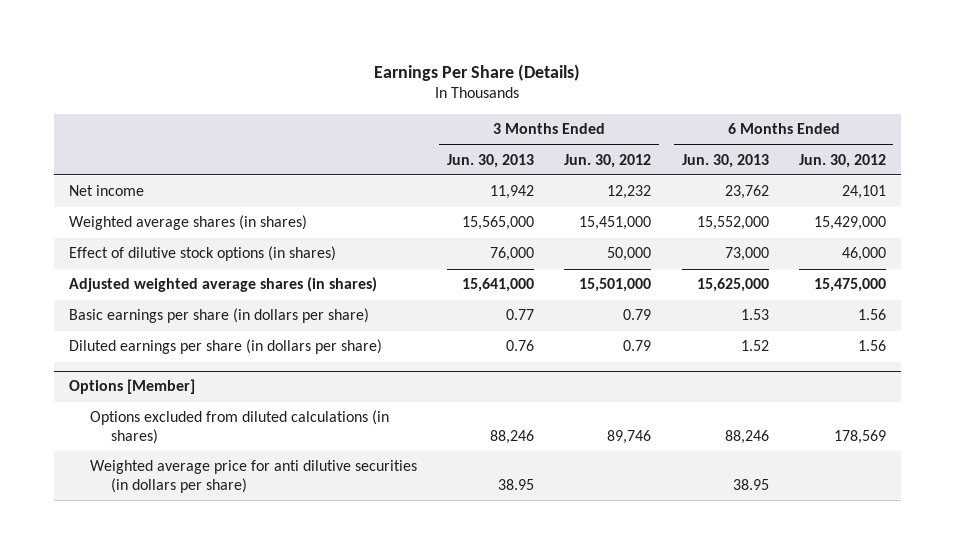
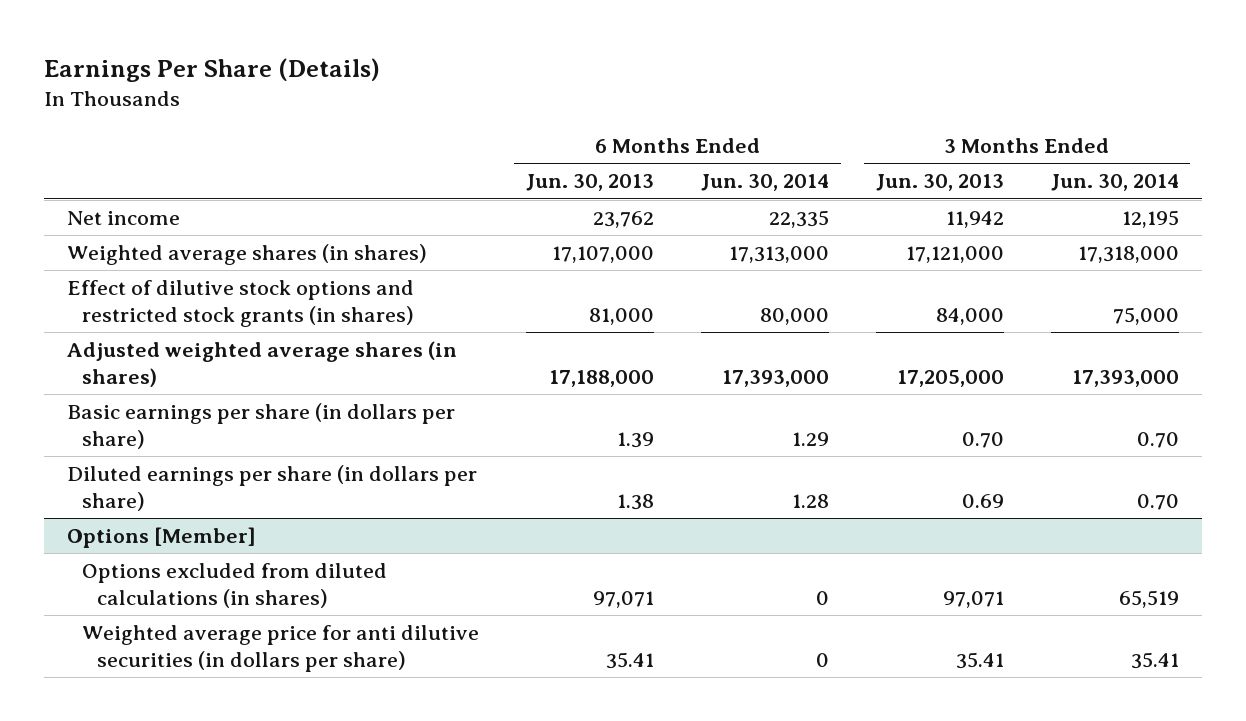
- | 3 Months Ended Jun. 30, 2013 | 3 Months Ended Jun. 30, 2012 | 6 Months Ended Jun. 30, 2013 | 6 Months Ended Jun. 30, 2012
+ | 6 Months Ended Jun. 30, 2013 | 6 Months Ended Jun. 30, 2014 | 3 Months Ended Jun. 30, 2013 | 3 Months Ended Jun. 30, 2014
- Weighted average shares (in shares) | 15,565,000 | 15,451,000 | 15,552,000 | 15,429,000
- Effect of dilutive stock options (in shares) | 76,000 | 50,000 | 73,000 | 46,000
- Adjusted weighted average shares (in shares) | 15,641,000 | 15,501,000 | 15,625,000 | 15,475,000
- Basic earnings per share (in dollars per share) | 0.77 | 0.79 | 1.53 | 1.56
- Diluted earnings per share (in dollars per share) | 0.76 | 0.79 | 1.52 | 1.56
+ Weighted average shares (in shares) | 17,107,000 | 17,313,000 | 17,121,000 | 17,318,000
+ Effect of dilutive stock options and restricted stock grants (in shares) | 81,000 | 80,000 | 84,000 | 75,000
+ Adjusted weighted average shares (in shares) | 17,188,000 | 17,393,000 | 17,205,000 | 17,393,000
+ Basic earnings per share (in dollars per share) | 1.39 | 1.29 | 0.70 | 0.70
+ Diluted earnings per share (in dollars per share) | 1.38 | 1.28 | 0.69 | 0.70
@ Options [Member]
- Options excluded from diluted calculations (in shares) | 88,246 | 89,746 | 88,246 | 178,569
- Weighted average price for anti dilutive securities (in dollars per share) | 38.95 | | 38.95 |
+ Options excluded from diluted calculations (in shares) | 97,071 | 0 | 97,071 | 65,519
+ Weighted average price for anti dilutive securities (in dollars per share) | 35.41 | 0 | 35.41 | 35.41

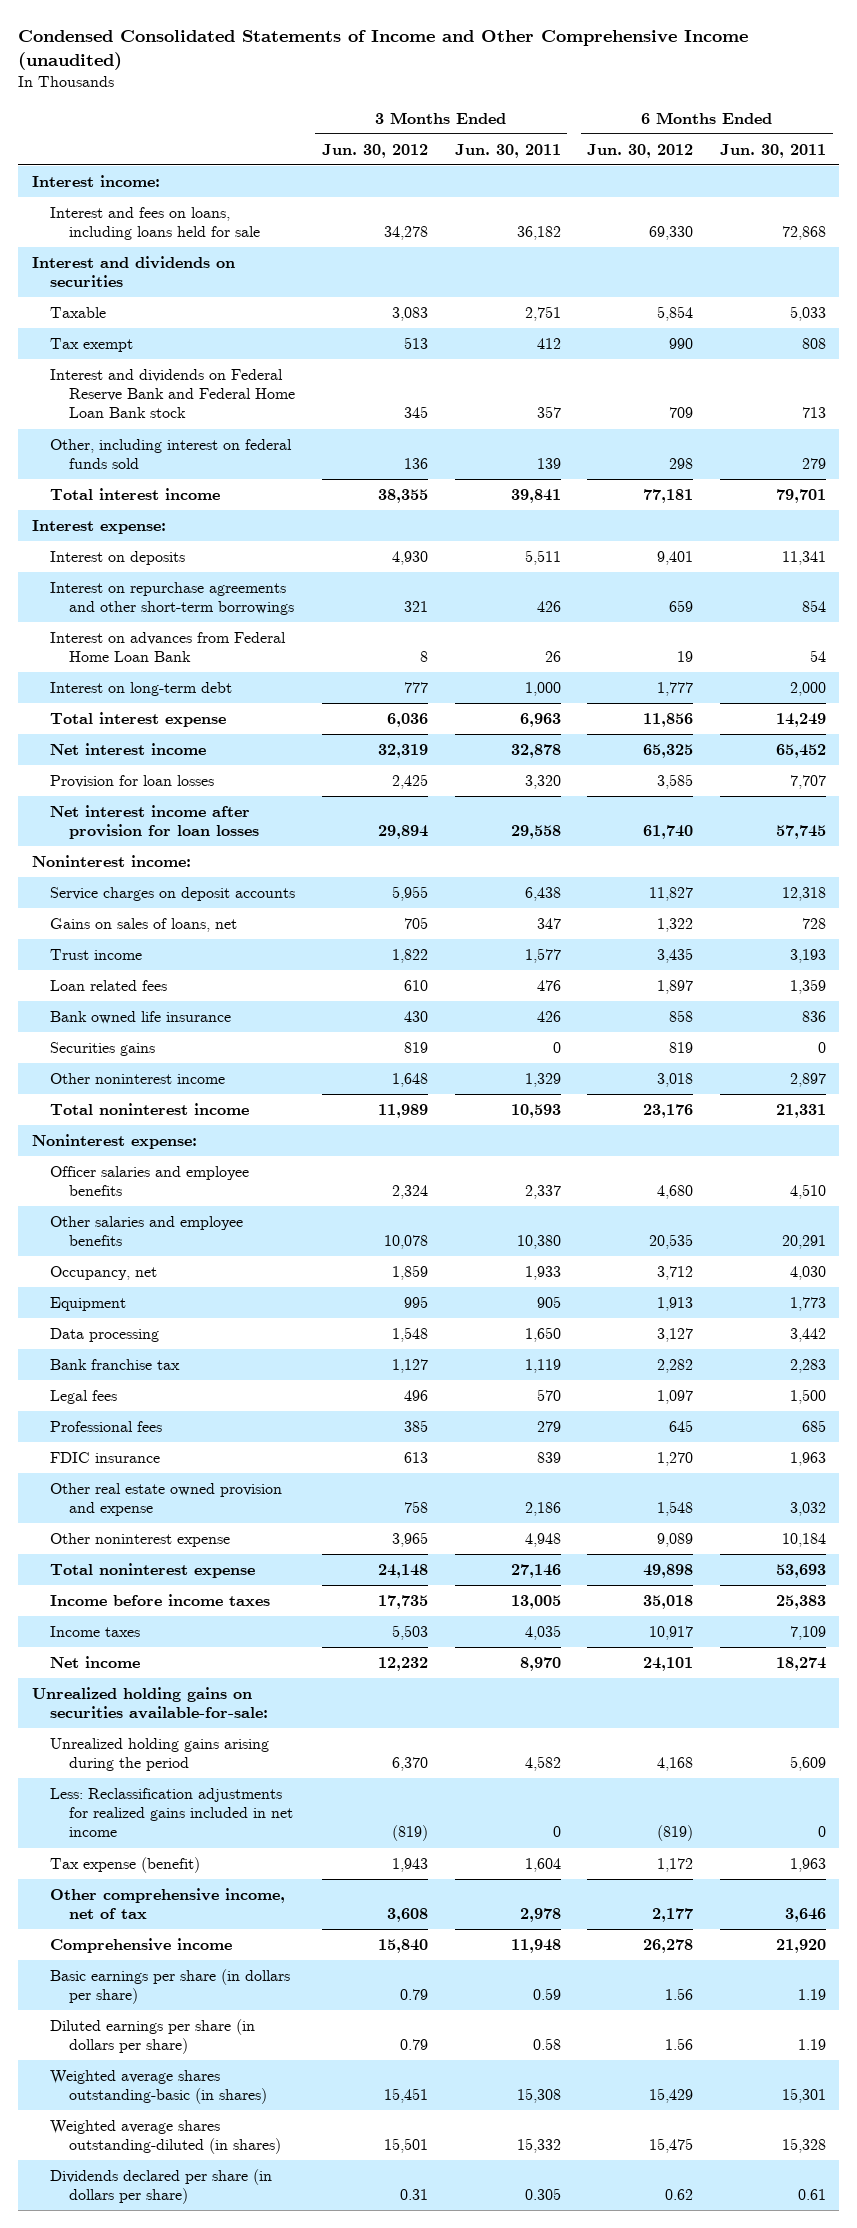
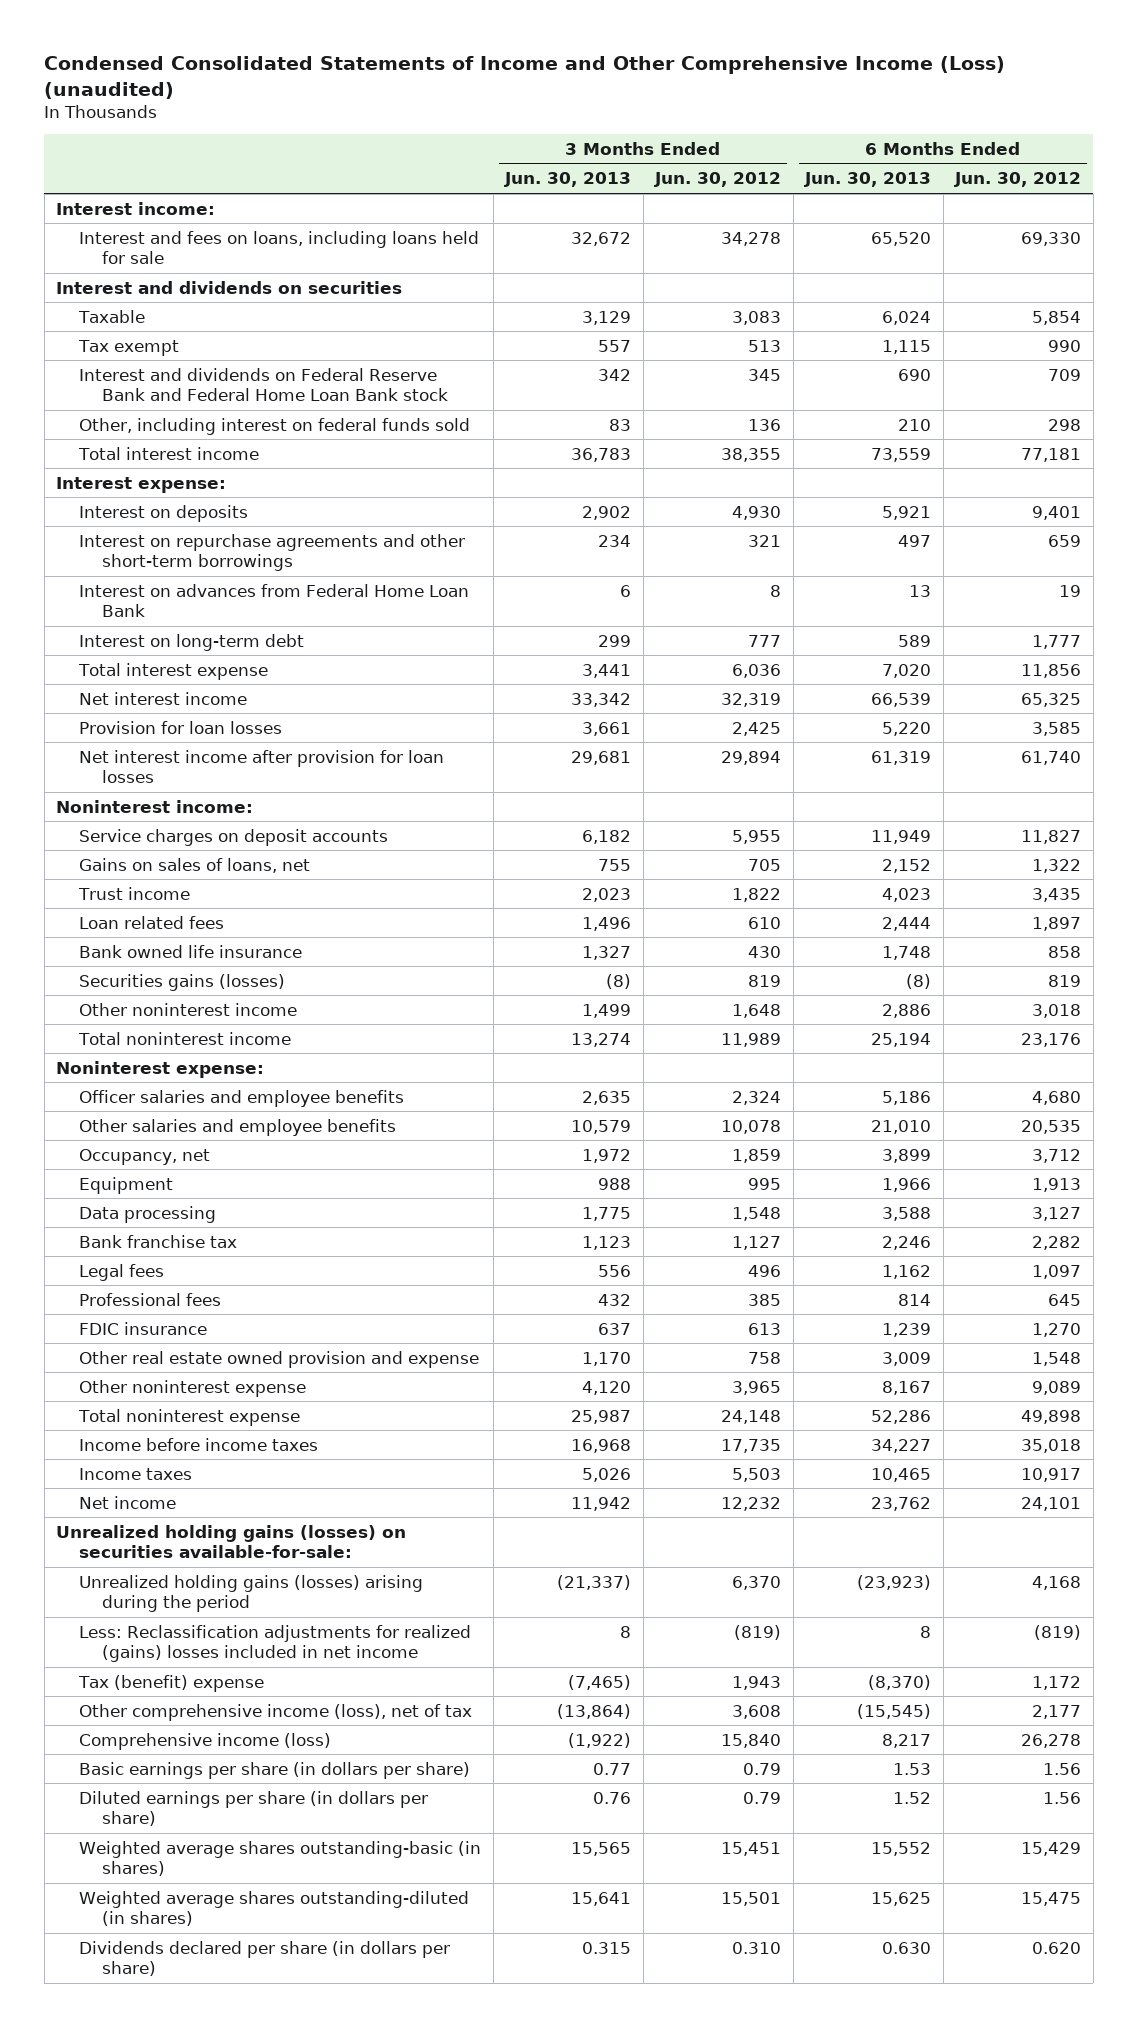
- Condensed Consolidated Statements of Income and Other Comprehensive Income (unaudited)
+ Condensed Consolidated Statements of Income and Other Comprehensive Income (Loss) (unaudited)
- | 3 Months Ended Jun. 30, 2012 | 3 Months Ended Jun. 30, 2011 | 6 Months Ended Jun. 30, 2012 | 6 Months Ended Jun. 30, 2011
+ | 3 Months Ended Jun. 30, 2013 | 3 Months Ended Jun. 30, 2012 | 6 Months Ended Jun. 30, 2013 | 6 Months Ended Jun. 30, 2012
- Securities gains | 819 | 0 | 819 | 0
+ Securities gains (losses) | (8) | 819 | (8) | 819
- Unrealized holding gains on securities available-for-sale:
- Unrealized holding gains arising during the period | 6,370 | 4,582 | 4,168 | 5,609
- Less: Reclassification adjustments for realized gains included in net income | (819) | 0 | (819) | 0
- Tax expense (benefit) | 1,943 | 1,604 | 1,172 | 1,963
- Other comprehensive income, net of tax | 3,608 | 2,978 | 2,177 | 3,646
- Comprehensive income | 15,840 | 11,948 | 26,278 | 21,920
+ Unrealized holding gains (losses) on securities available-for-sale:
+ Unrealized holding gains (losses) arising during the period | (21,337) | 6,370 | (23,923) | 4,168
+ Less: Reclassification adjustments for realized (gains) losses included in net income | 8 | (819) | 8 | (819)
+ Tax (benefit) expense | (7,465) | 1,943 | (8,370) | 1,172
+ Other comprehensive income (loss), net of tax | (13,864) | 3,608 | (15,545) | 2,177
+ Comprehensive income (loss) | (1,922) | 15,840 | 8,217 | 26,278
- Dividends declared per share (in dollars per share) | 0.31 | 0.305 | 0.62 | 0.61
+ Dividends declared per share (in dollars per share) | 0.315 | 0.310 | 0.630 | 0.620

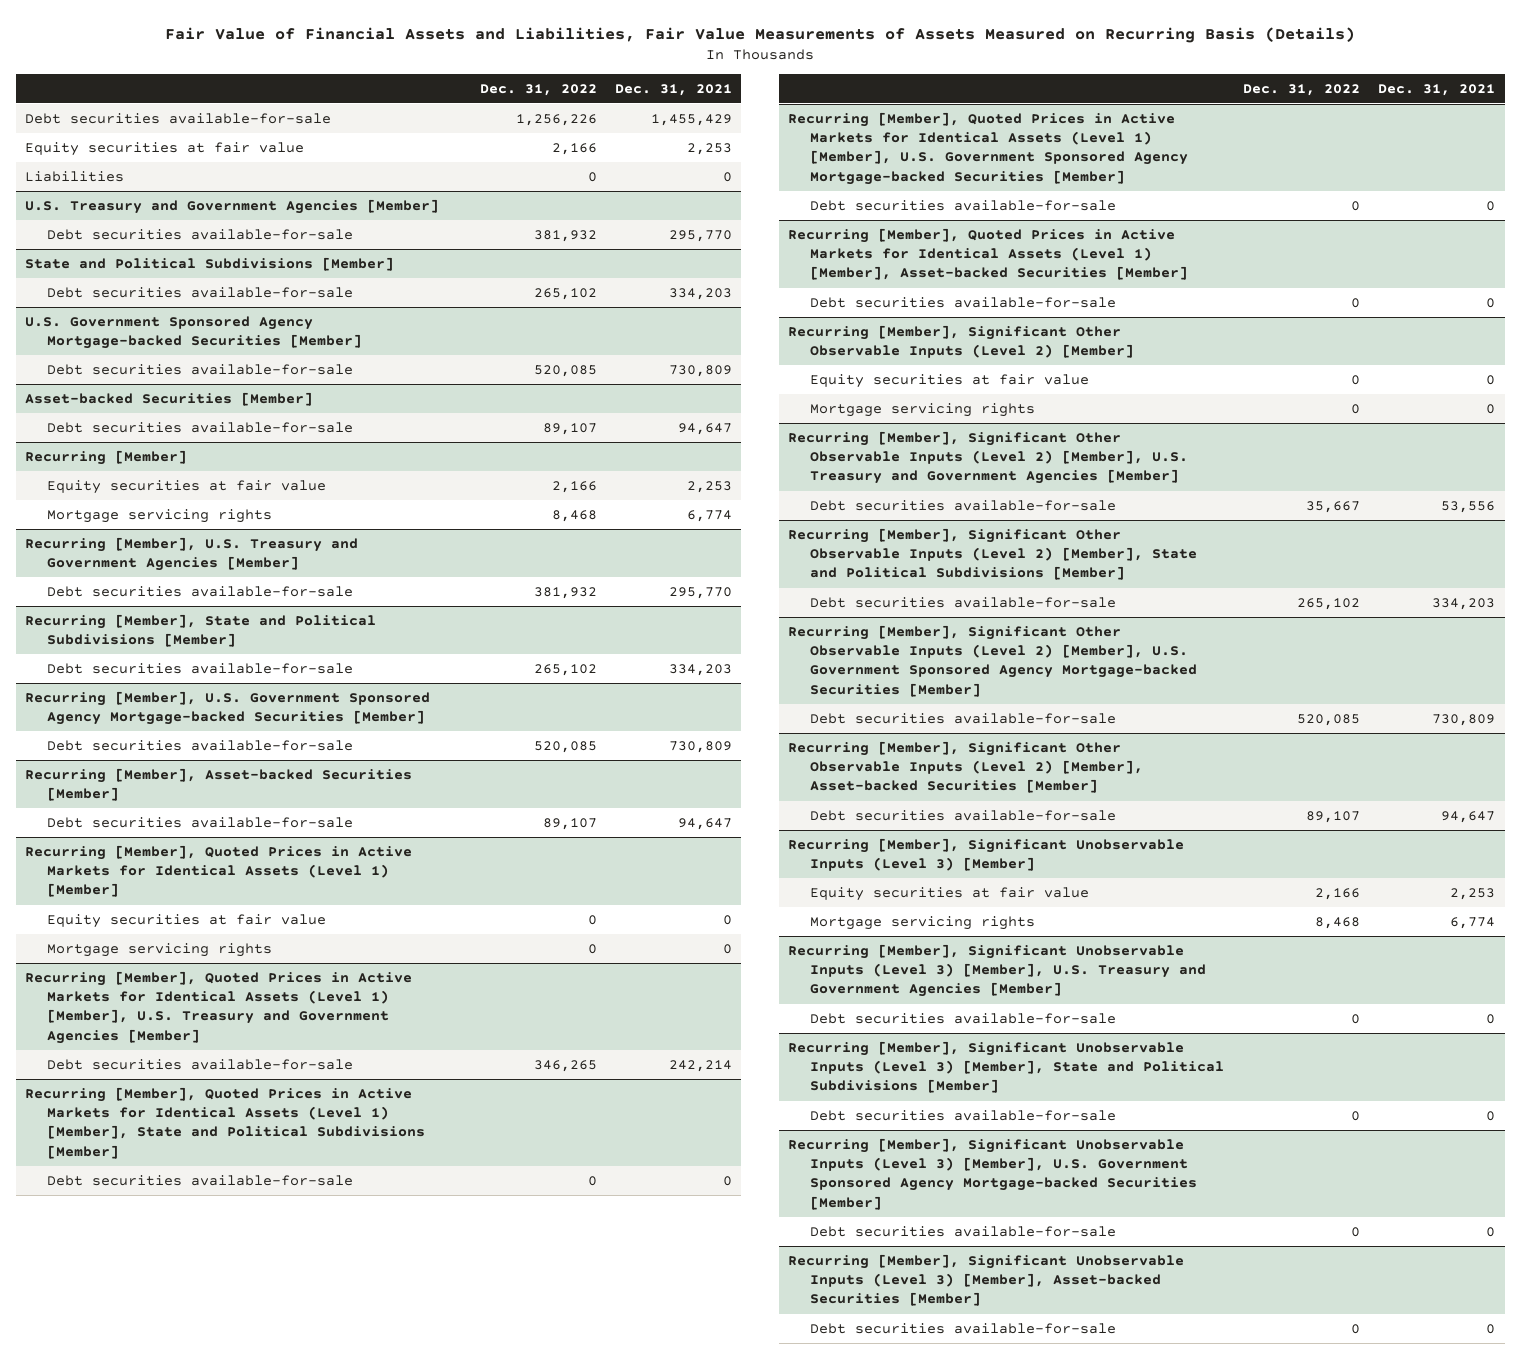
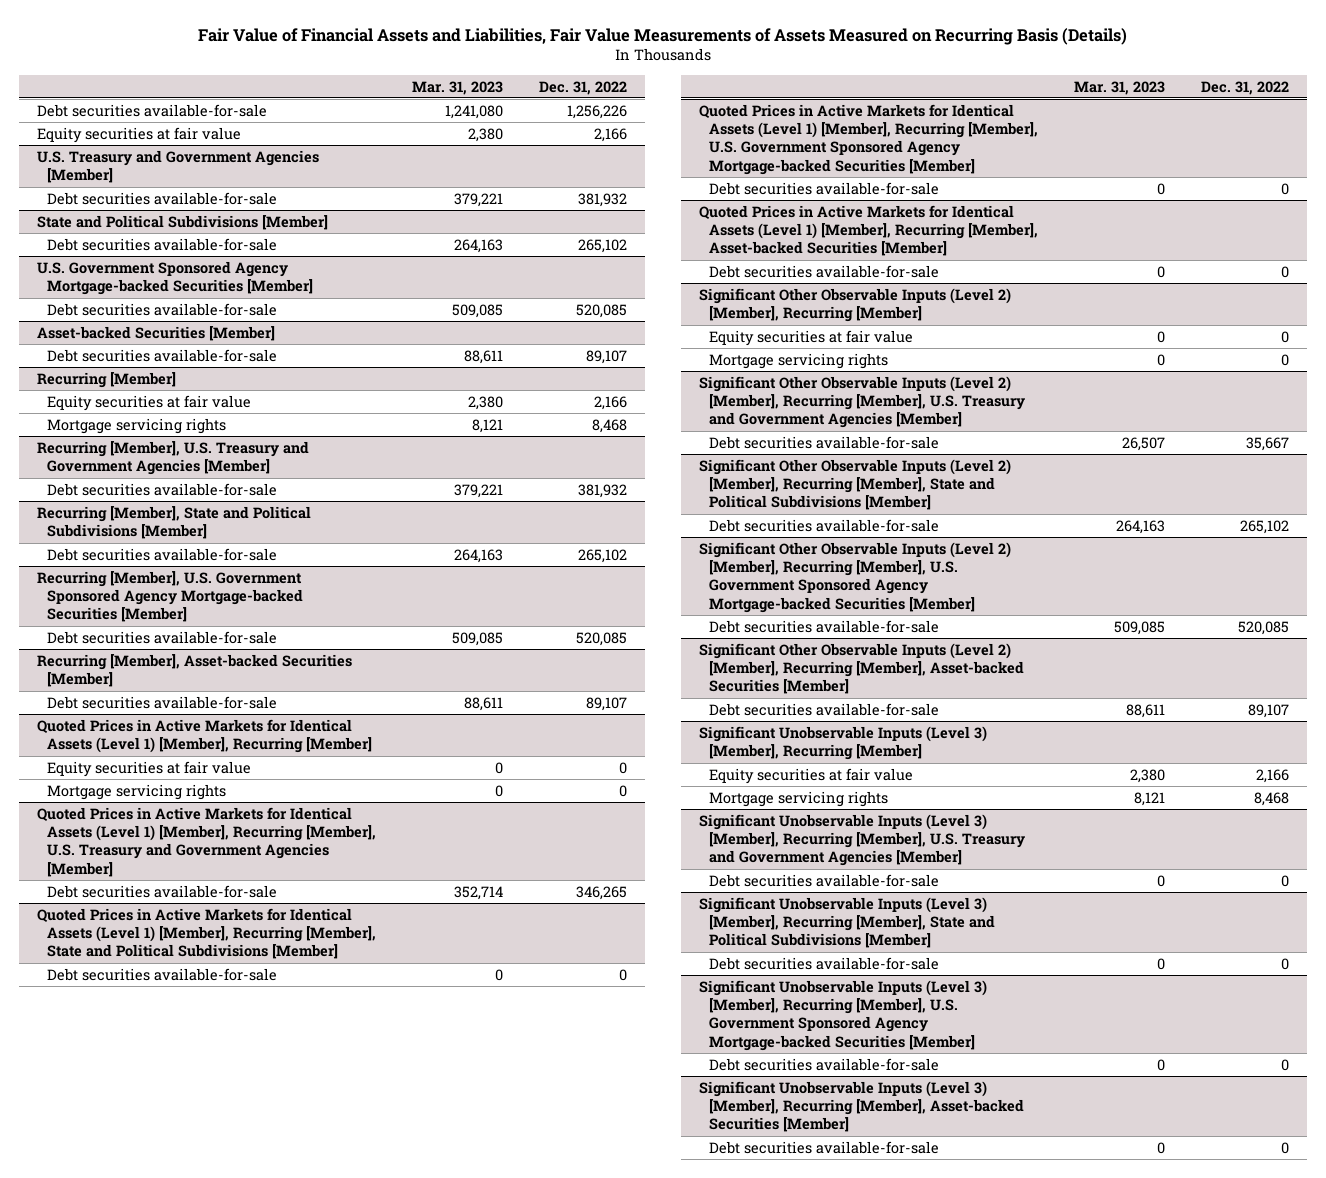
- | Dec. 31, 2022 | Dec. 31, 2021
+ | Mar. 31, 2023 | Dec. 31, 2022
- Liabilities | 0 | 0
- Recurring [Member], Quoted Prices in Active Markets for Identical Assets (Level 1) [Member]
+ Quoted Prices in Active Markets for Identical Assets (Level 1) [Member], Recurring [Member]
- Recurring [Member], Quoted Prices in Active Markets for Identical Assets (Level 1) [Member], U.S. Treasury and Government Agencies [Member]
+ Quoted Prices in Active Markets for Identical Assets (Level 1) [Member], Recurring [Member], U.S. Treasury and Government Agencies [Member]
- Recurring [Member], Quoted Prices in Active Markets for Identical Assets (Level 1) [Member], State and Political Subdivisions [Member]
+ Quoted Prices in Active Markets for Identical Assets (Level 1) [Member], Recurring [Member], State and Political Subdivisions [Member]
- Recurring [Member], Quoted Prices in Active Markets for Identical Assets (Level 1) [Member], U.S. Government Sponsored Agency Mortgage-backed Securities [Member]
+ Quoted Prices in Active Markets for Identical Assets (Level 1) [Member], Recurring [Member], U.S. Government Sponsored Agency Mortgage-backed Securities [Member]
- Recurring [Member], Quoted Prices in Active Markets for Identical Assets (Level 1) [Member], Asset-backed Securities [Member]
+ Quoted Prices in Active Markets for Identical Assets (Level 1) [Member], Recurring [Member], Asset-backed Securities [Member]
- Recurring [Member], Significant Other Observable Inputs (Level 2) [Member]
+ Significant Other Observable Inputs (Level 2) [Member], Recurring [Member]
- Recurring [Member], Significant Other Observable Inputs (Level 2) [Member], U.S. Treasury and Government Agencies [Member]
+ Significant Other Observable Inputs (Level 2) [Member], Recurring [Member], U.S. Treasury and Government Agencies [Member]
- Recurring [Member], Significant Other Observable Inputs (Level 2) [Member], State and Political Subdivisions [Member]
+ Significant Other Observable Inputs (Level 2) [Member], Recurring [Member], State and Political Subdivisions [Member]
- Recurring [Member], Significant Other Observable Inputs (Level 2) [Member], U.S. Government Sponsored Agency Mortgage-backed Securities [Member]
+ Significant Other Observable Inputs (Level 2) [Member], Recurring [Member], U.S. Government Sponsored Agency Mortgage-backed Securities [Member]
- Recurring [Member], Significant Other Observable Inputs (Level 2) [Member], Asset-backed Securities [Member]
+ Significant Other Observable Inputs (Level 2) [Member], Recurring [Member], Asset-backed Securities [Member]
- Recurring [Member], Significant Unobservable Inputs (Level 3) [Member]
+ Significant Unobservable Inputs (Level 3) [Member], Recurring [Member]
- Recurring [Member], Significant Unobservable Inputs (Level 3) [Member], U.S. Treasury and Government Agencies [Member]
+ Significant Unobservable Inputs (Level 3) [Member], Recurring [Member], U.S. Treasury and Government Agencies [Member]
- Recurring [Member], Significant Unobservable Inputs (Level 3) [Member], State and Political Subdivisions [Member]
+ Significant Unobservable Inputs (Level 3) [Member], Recurring [Member], State and Political Subdivisions [Member]
- Recurring [Member], Significant Unobservable Inputs (Level 3) [Member], U.S. Government Sponsored Agency Mortgage-backed Securities [Member]
+ Significant Unobservable Inputs (Level 3) [Member], Recurring [Member], U.S. Government Sponsored Agency Mortgage-backed Securities [Member]
- Recurring [Member], Significant Unobservable Inputs (Level 3) [Member], Asset-backed Securities [Member]
+ Significant Unobservable Inputs (Level 3) [Member], Recurring [Member], Asset-backed Securities [Member]

